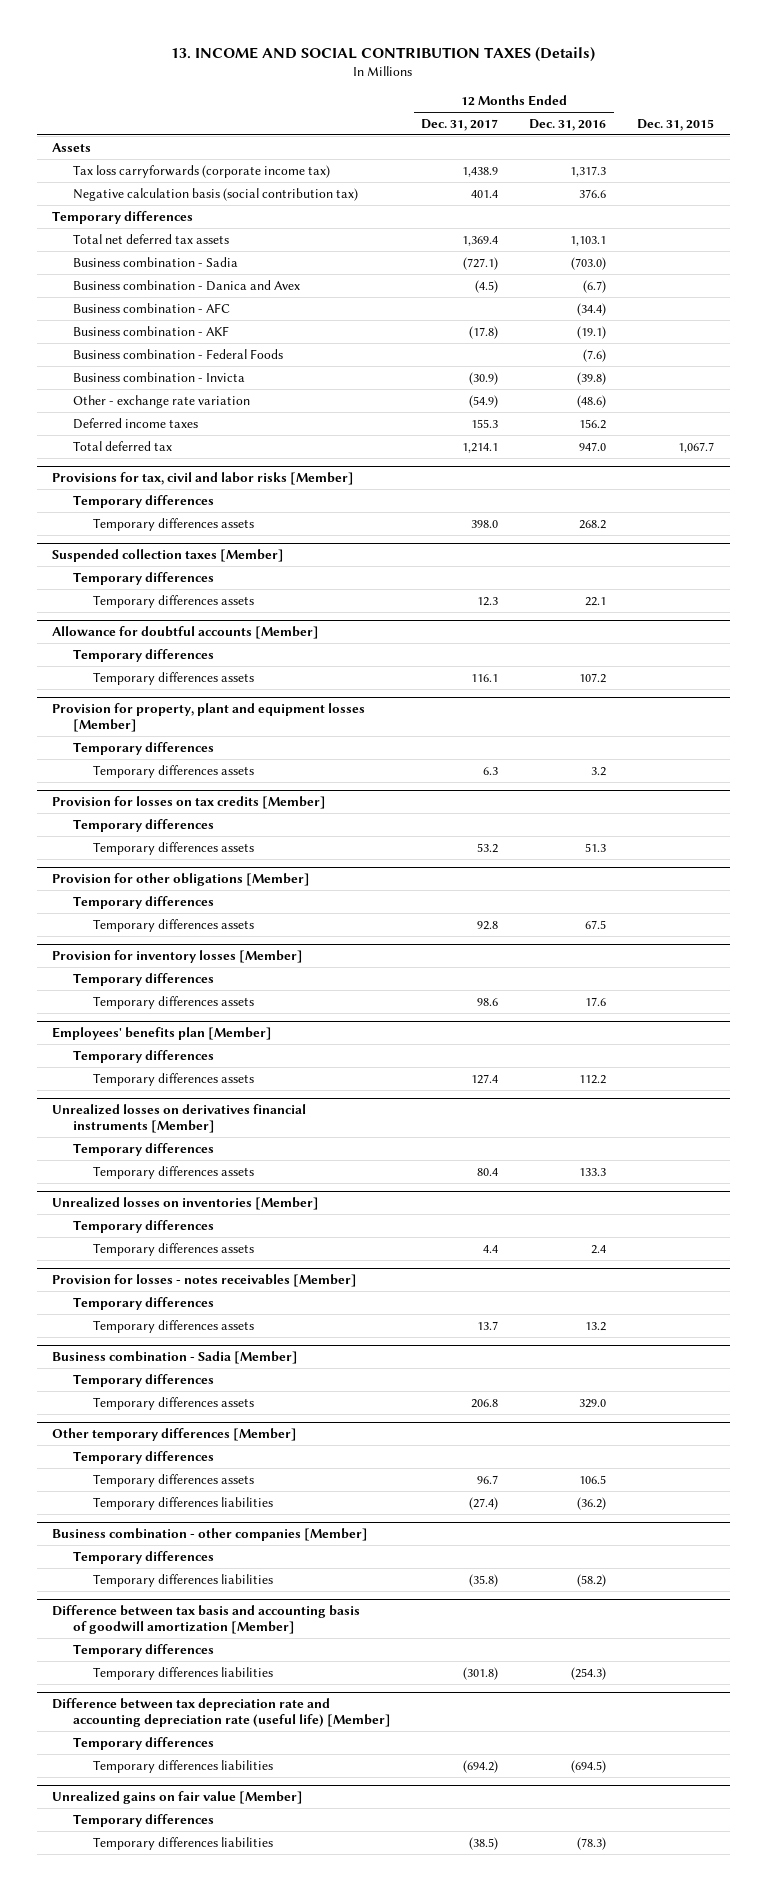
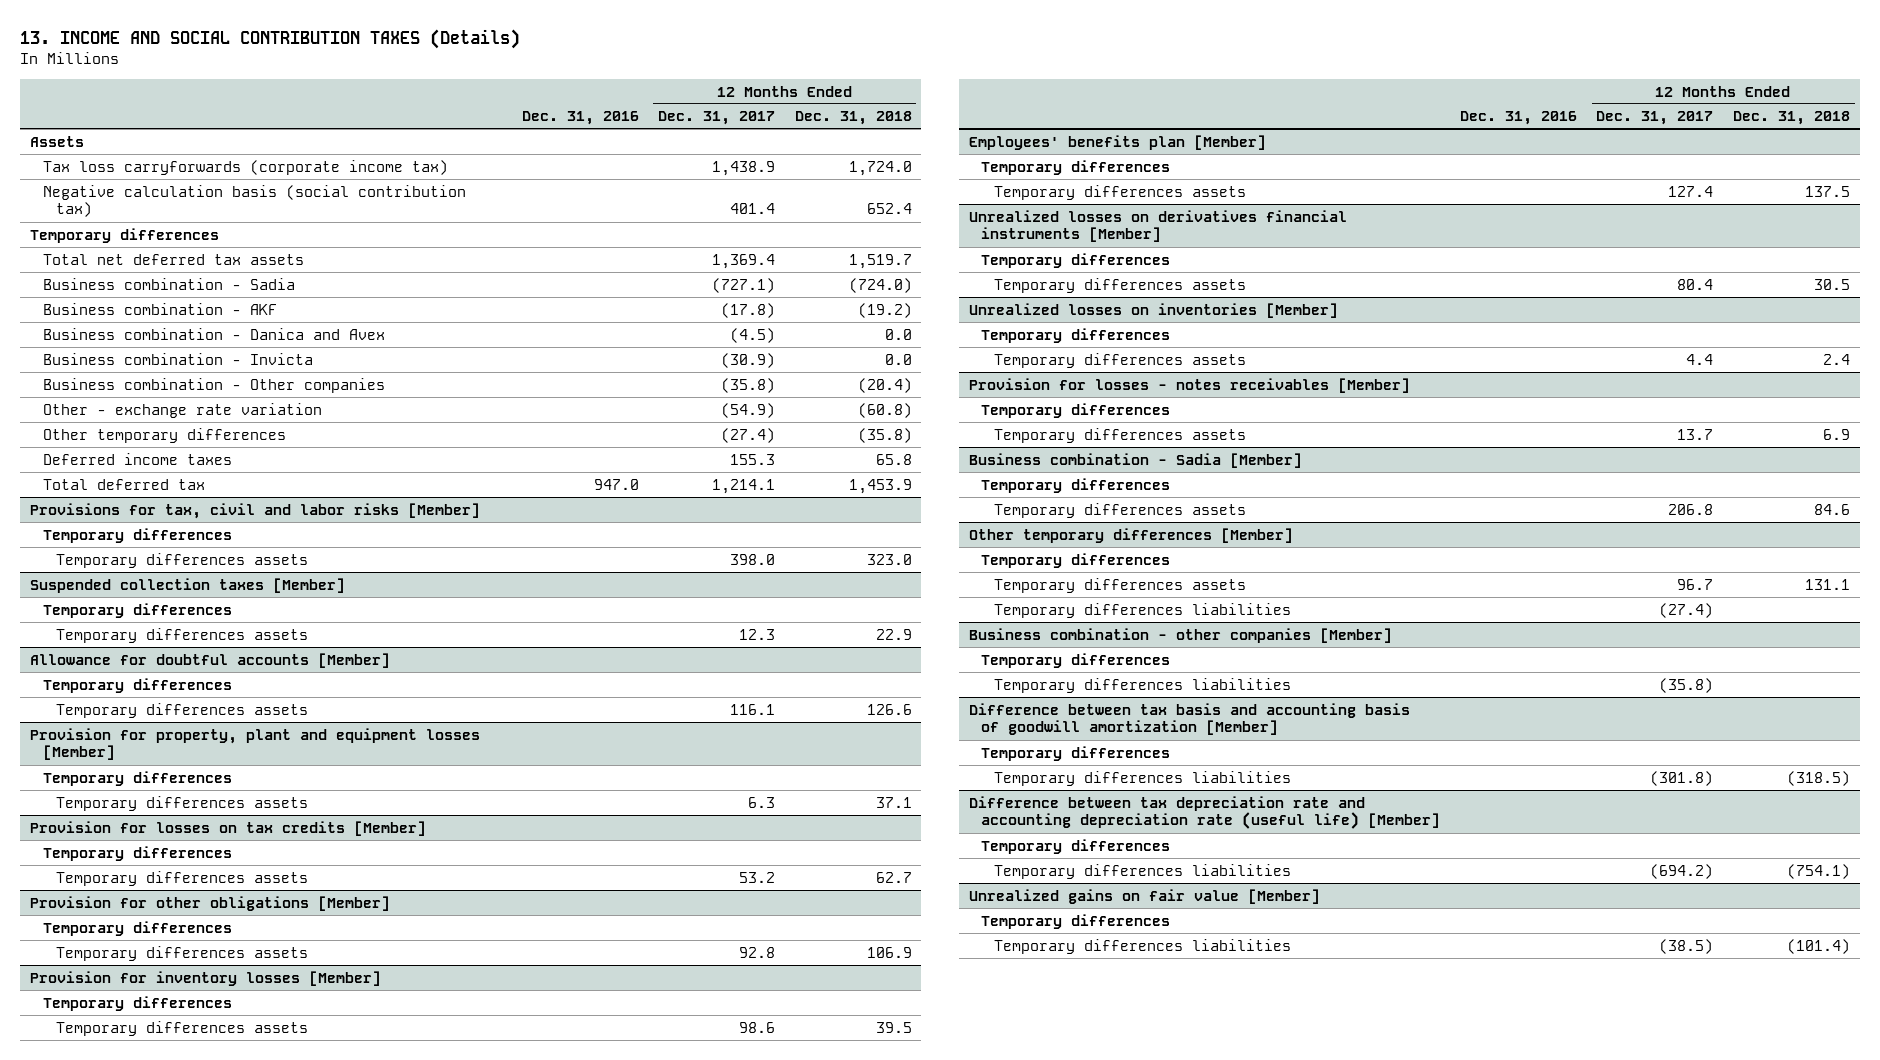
- | 12 Months Ended Dec. 31, 2017 | 12 Months Ended Dec. 31, 2016 | Dec. 31, 2015
+ | Dec. 31, 2016 | 12 Months Ended Dec. 31, 2017 | 12 Months Ended Dec. 31, 2018
- Business combination - AFC | | (34.4) |
- Business combination - Federal Foods | | (7.6) |
moved down: Business combination - Danica and Avex | | (4.5) | 0.0
+ Business combination - Other companies | | (35.8) | (20.4)
+ Other temporary differences | | (27.4) | (35.8)

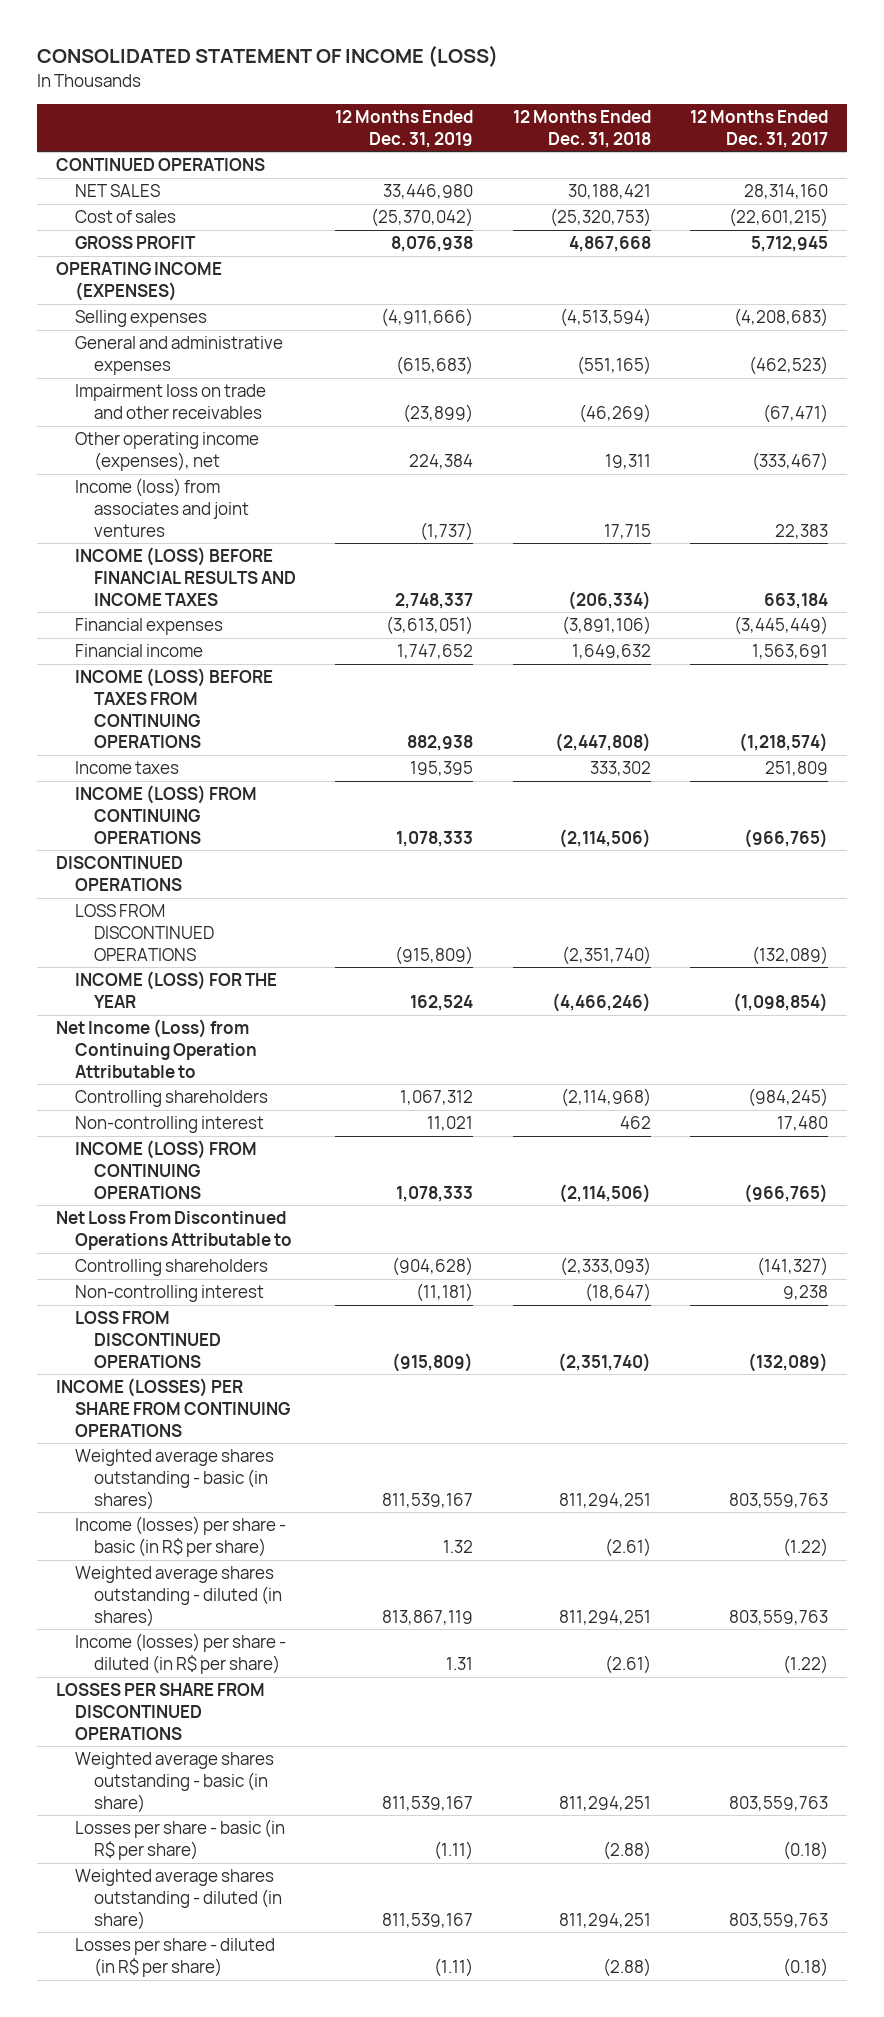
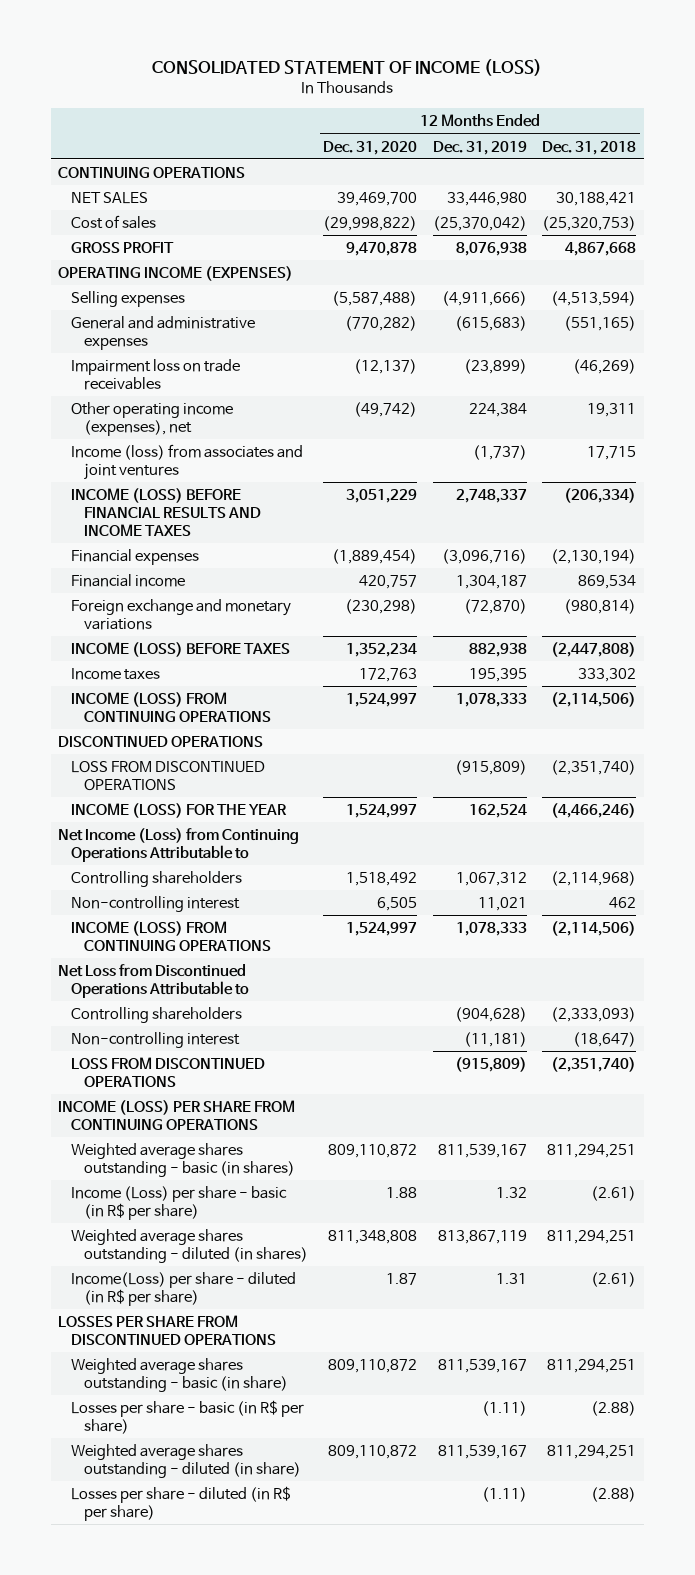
- | 12 Months Ended Dec. 31, 2019 | 12 Months Ended Dec. 31, 2018 | 12 Months Ended Dec. 31, 2017
+ | 12 Months Ended Dec. 31, 2020 | 12 Months Ended Dec. 31, 2019 | 12 Months Ended Dec. 31, 2018
- CONTINUED OPERATIONS
+ CONTINUING OPERATIONS
- Impairment loss on trade and other receivables | (23,899) | (46,269) | (67,471)
+ Impairment loss on trade receivables | (12,137) | (23,899) | (46,269)
- Financial expenses | (3,613,051) | (3,891,106) | (3,445,449)
- Financial income | 1,747,652 | 1,649,632 | 1,563,691
- INCOME (LOSS) BEFORE TAXES FROM CONTINUING OPERATIONS | 882,938 | (2,447,808) | (1,218,574)
+ Financial expenses | (1,889,454) | (3,096,716) | (2,130,194)
+ Financial income | 420,757 | 1,304,187 | 869,534
+ Foreign exchange and monetary variations | (230,298) | (72,870) | (980,814)
+ INCOME (LOSS) BEFORE TAXES | 1,352,234 | 882,938 | (2,447,808)
- Net Income (Loss) from Continuing Operation Attributable to
+ Net Income (Loss) from Continuing Operations Attributable to
- Net Loss From Discontinued Operations Attributable to
+ Net Loss from Discontinued Operations Attributable to
- INCOME (LOSSES) PER SHARE FROM CONTINUING OPERATIONS
+ INCOME (LOSS) PER SHARE FROM CONTINUING OPERATIONS
- Income (losses) per share - basic (in R$ per share) | 1.32 | (2.61) | (1.22)
+ Income (Loss) per share - basic (in R$ per share) | 1.88 | 1.32 | (2.61)
- Income (losses) per share - diluted (in R$ per share) | 1.31 | (2.61) | (1.22)
+ Income(Loss) per share - diluted (in R$ per share) | 1.87 | 1.31 | (2.61)

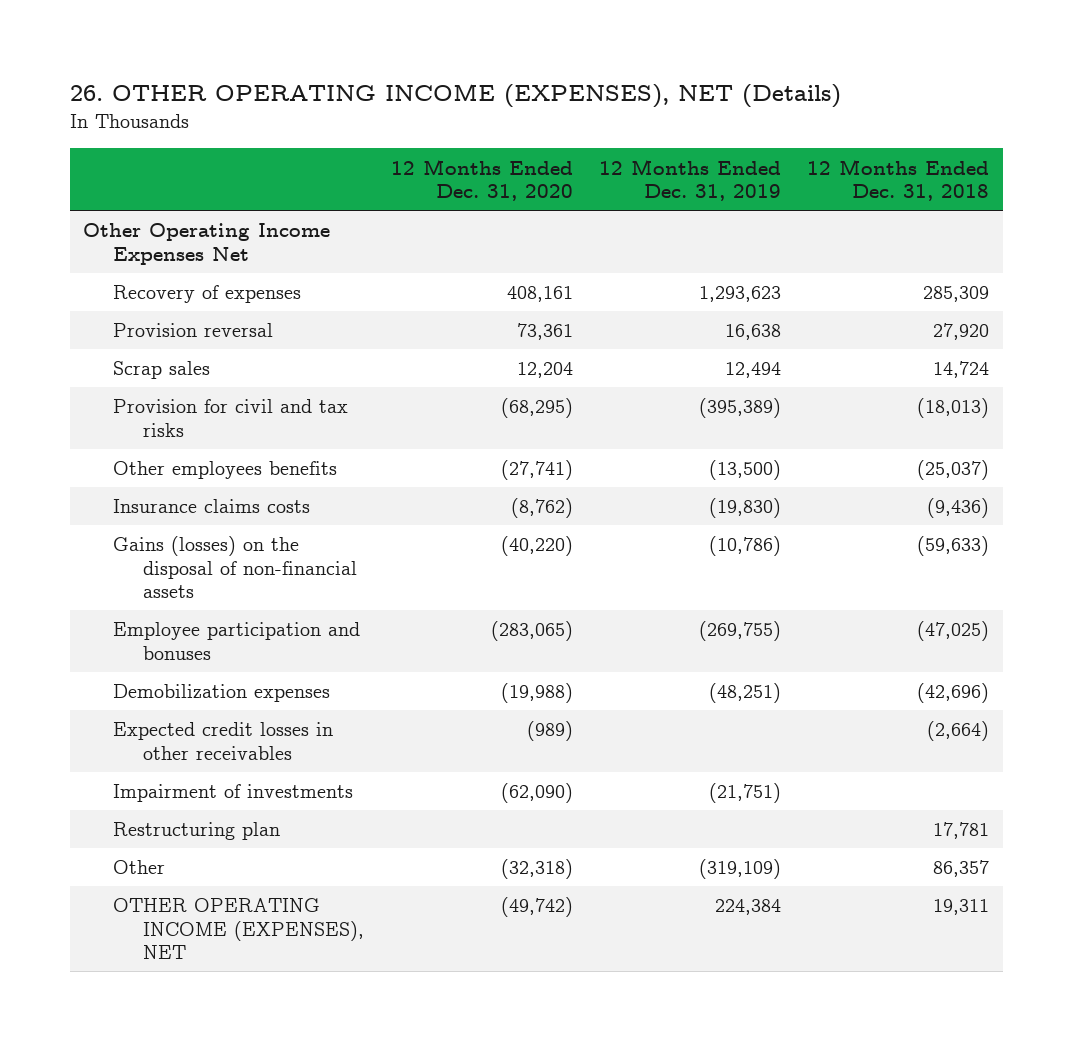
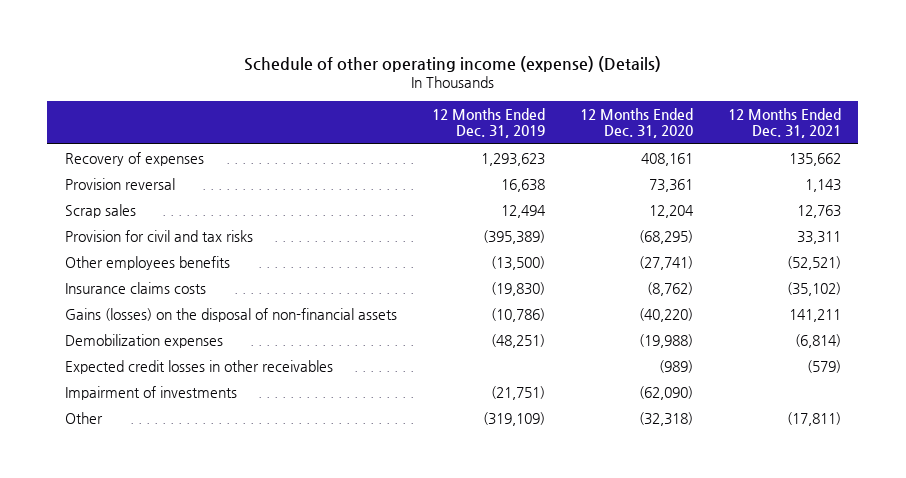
- 26. OTHER OPERATING INCOME (EXPENSES), NET (Details)
+ Schedule of other operating income (expense) (Details)
- | 12 Months Ended Dec. 31, 2020 | 12 Months Ended Dec. 31, 2019 | 12 Months Ended Dec. 31, 2018
+ | 12 Months Ended Dec. 31, 2019 | 12 Months Ended Dec. 31, 2020 | 12 Months Ended Dec. 31, 2021
- Other Operating Income Expenses Net
- Employee participation and bonuses | (283,065) | (269,755) | (47,025)
- Restructuring plan | | | 17,781
- OTHER OPERATING INCOME (EXPENSES), NET | (49,742) | 224,384 | 19,311

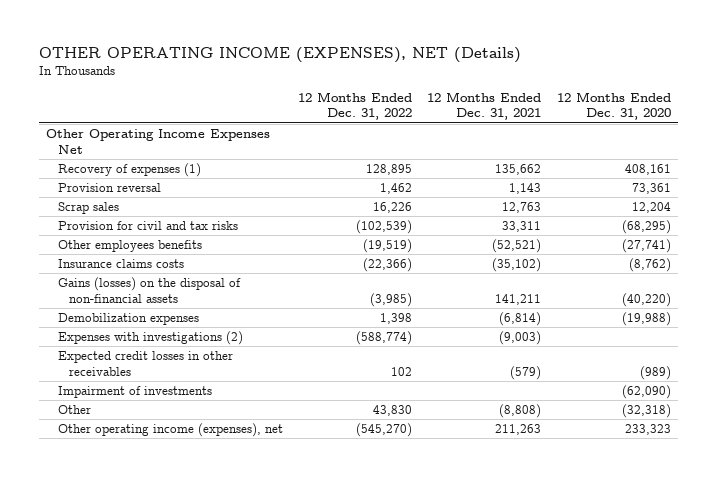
- Schedule of other operating income (expense) (Details)
+ OTHER OPERATING INCOME (EXPENSES), NET (Details)
- | 12 Months Ended Dec. 31, 2019 | 12 Months Ended Dec. 31, 2020 | 12 Months Ended Dec. 31, 2021
+ | 12 Months Ended Dec. 31, 2022 | 12 Months Ended Dec. 31, 2021 | 12 Months Ended Dec. 31, 2020
- Recovery of expenses | 1,293,623 | 408,161 | 135,662
+ Other Operating Income Expenses Net
+ Recovery of expenses (1) | 128,895 | 135,662 | 408,161
+ Expenses with investigations (2) | (588,774) | (9,003) |
- Other | (319,109) | (32,318) | (17,811)
+ Other | 43,830 | (8,808) | (32,318)
+ Other operating income (expenses), net | (545,270) | 211,263 | 233,323

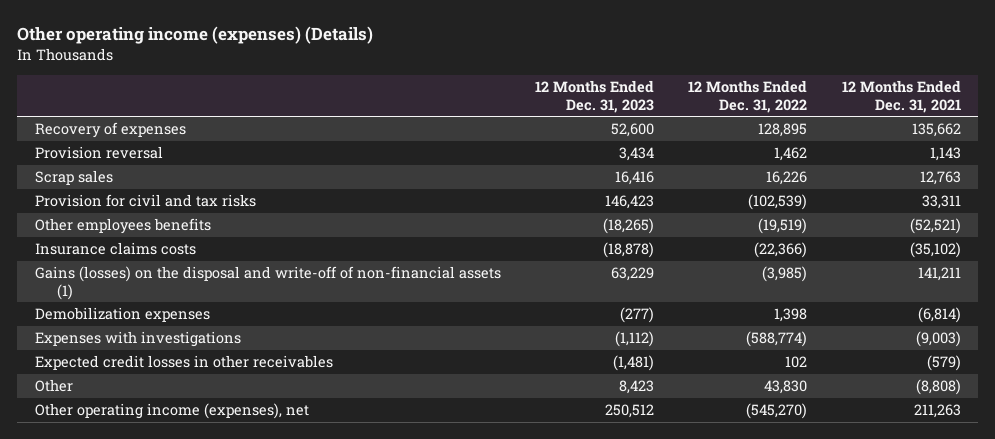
- OTHER OPERATING INCOME (EXPENSES), NET (Details)
+ Other operating income (expenses) (Details)
- | 12 Months Ended Dec. 31, 2022 | 12 Months Ended Dec. 31, 2021 | 12 Months Ended Dec. 31, 2020
+ | 12 Months Ended Dec. 31, 2023 | 12 Months Ended Dec. 31, 2022 | 12 Months Ended Dec. 31, 2021
- Other Operating Income Expenses Net
- Recovery of expenses (1) | 128,895 | 135,662 | 408,161
+ Recovery of expenses | 52,600 | 128,895 | 135,662
- Gains (losses) on the disposal of non-financial assets | (3,985) | 141,211 | (40,220)
+ Gains (losses) on the disposal and write-off of non-financial assets (1) | 63,229 | (3,985) | 141,211
- Expenses with investigations (2) | (588,774) | (9,003) |
+ Expenses with investigations | (1,112) | (588,774) | (9,003)
- Impairment of investments | | | (62,090)

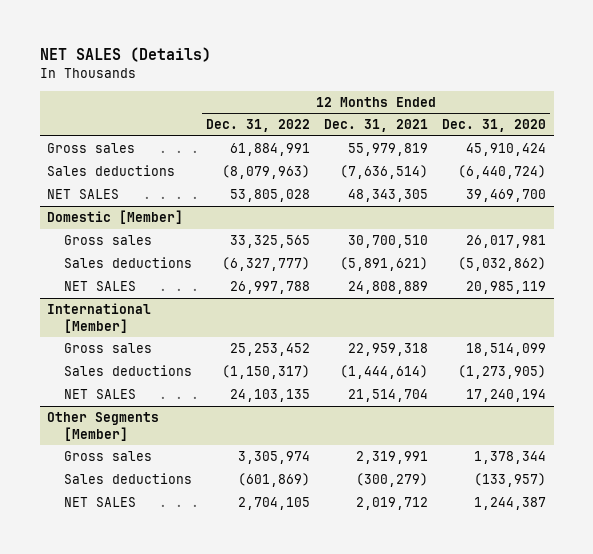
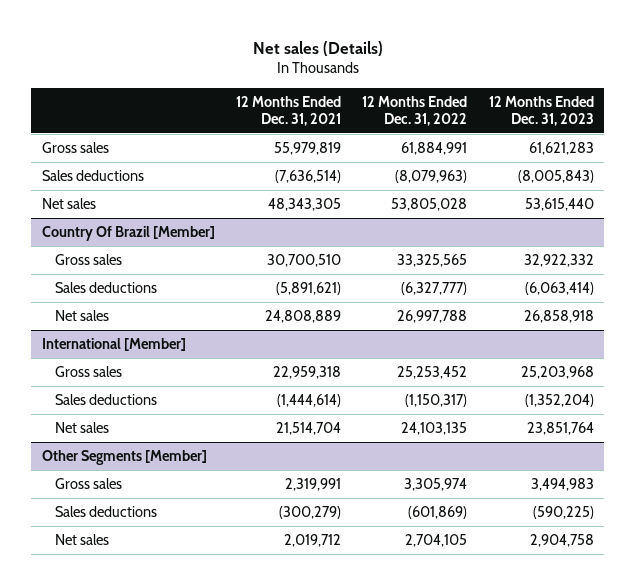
- NET SALES (Details)
+ Net sales (Details)
- | 12 Months Ended Dec. 31, 2022 | 12 Months Ended Dec. 31, 2021 | 12 Months Ended Dec. 31, 2020
+ | 12 Months Ended Dec. 31, 2021 | 12 Months Ended Dec. 31, 2022 | 12 Months Ended Dec. 31, 2023
- NET SALES | 53,805,028 | 48,343,305 | 39,469,700
- Domestic [Member]
+ Net sales | 48,343,305 | 53,805,028 | 53,615,440
+ Country Of Brazil [Member]
- NET SALES | 26,997,788 | 24,808,889 | 20,985,119
+ Net sales | 24,808,889 | 26,997,788 | 26,858,918
@ International [Member]
- NET SALES | 24,103,135 | 21,514,704 | 17,240,194
+ Net sales | 21,514,704 | 24,103,135 | 23,851,764
@ Other Segments [Member]
- NET SALES | 2,704,105 | 2,019,712 | 1,244,387
+ Net sales | 2,019,712 | 2,704,105 | 2,904,758

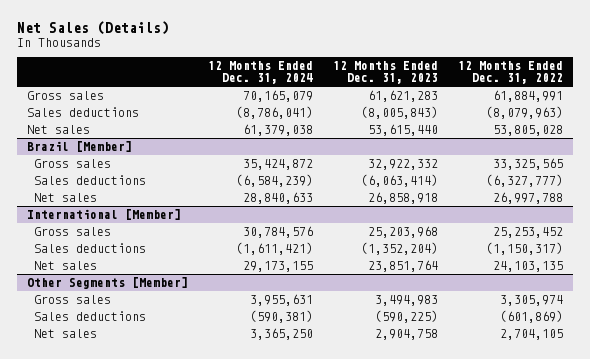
- Net sales (Details)
+ Net Sales (Details)
- | 12 Months Ended Dec. 31, 2021 | 12 Months Ended Dec. 31, 2022 | 12 Months Ended Dec. 31, 2023
+ | 12 Months Ended Dec. 31, 2024 | 12 Months Ended Dec. 31, 2023 | 12 Months Ended Dec. 31, 2022
- Country Of Brazil [Member]
+ Brazil [Member]

